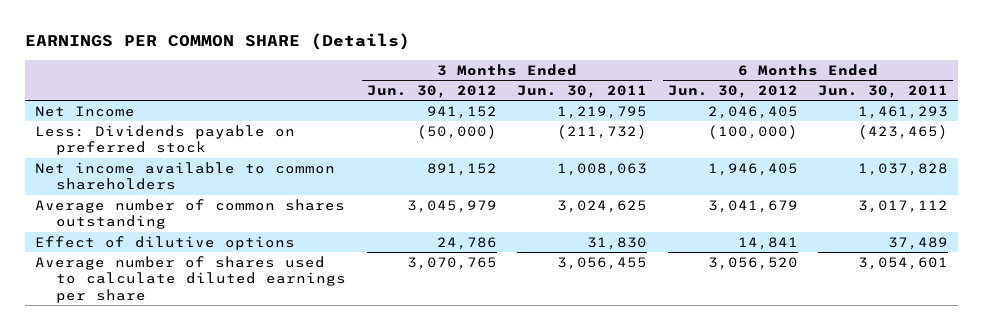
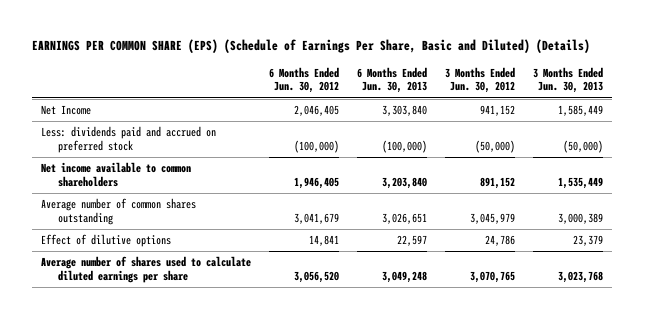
- EARNINGS PER COMMON SHARE (Details)
+ EARNINGS PER COMMON SHARE (EPS) (Schedule of Earnings Per Share, Basic and Diluted) (Details)
- | 3 Months Ended Jun. 30, 2012 | 3 Months Ended Jun. 30, 2011 | 6 Months Ended Jun. 30, 2012 | 6 Months Ended Jun. 30, 2011
+ | 6 Months Ended Jun. 30, 2012 | 6 Months Ended Jun. 30, 2013 | 3 Months Ended Jun. 30, 2012 | 3 Months Ended Jun. 30, 2013
- Less: Dividends payable on preferred stock | (50,000) | (211,732) | (100,000) | (423,465)
+ Less: dividends paid and accrued on preferred stock | (100,000) | (100,000) | (50,000) | (50,000)

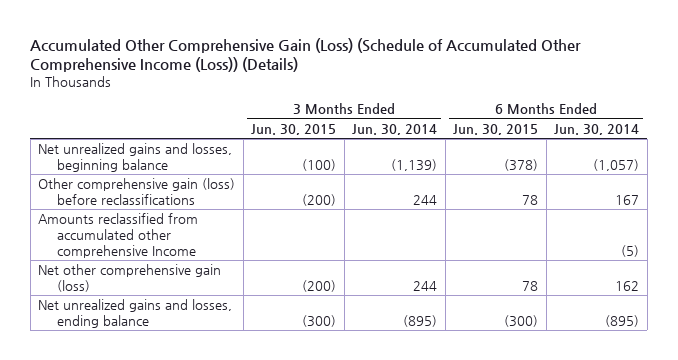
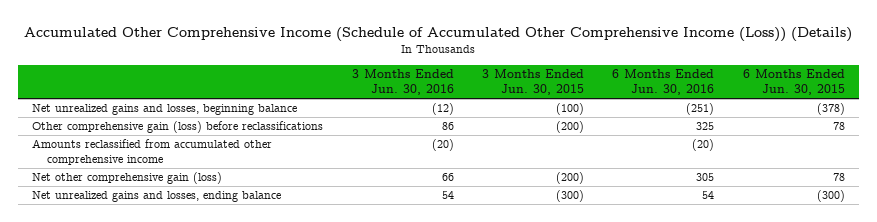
- Accumulated Other Comprehensive Gain (Loss) (Schedule of Accumulated Other Comprehensive Income (Loss)) (Details)
+ Accumulated Other Comprehensive Income (Schedule of Accumulated Other Comprehensive Income (Loss)) (Details)
- | 3 Months Ended Jun. 30, 2015 | 3 Months Ended Jun. 30, 2014 | 6 Months Ended Jun. 30, 2015 | 6 Months Ended Jun. 30, 2014
+ | 3 Months Ended Jun. 30, 2016 | 3 Months Ended Jun. 30, 2015 | 6 Months Ended Jun. 30, 2016 | 6 Months Ended Jun. 30, 2015
- Amounts reclassified from accumulated other comprehensive Income | | | | (5)
+ Amounts reclassified from accumulated other comprehensive income | (20) | | (20) |

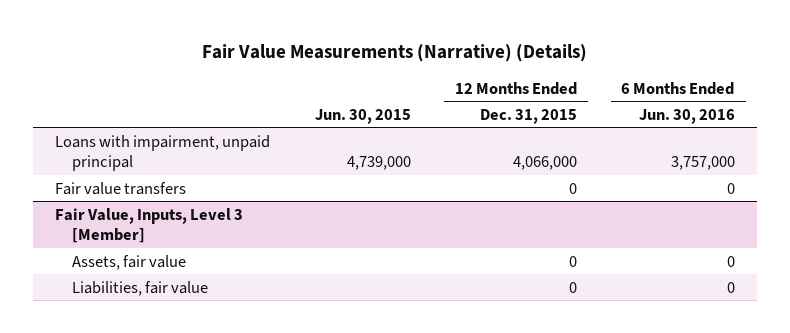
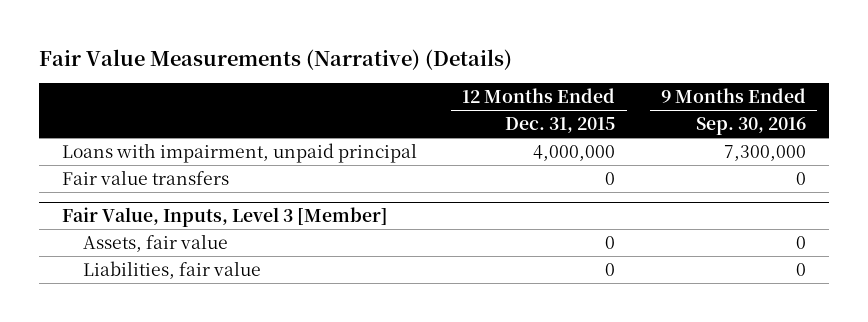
- | Jun. 30, 2015 | 12 Months Ended Dec. 31, 2015 | 6 Months Ended Jun. 30, 2016
+ | 12 Months Ended Dec. 31, 2015 | 9 Months Ended Sep. 30, 2016
- Loans with impairment, unpaid principal | 4,739,000 | 4,066,000 | 3,757,000
+ Loans with impairment, unpaid principal | 4,000,000 | 7,300,000

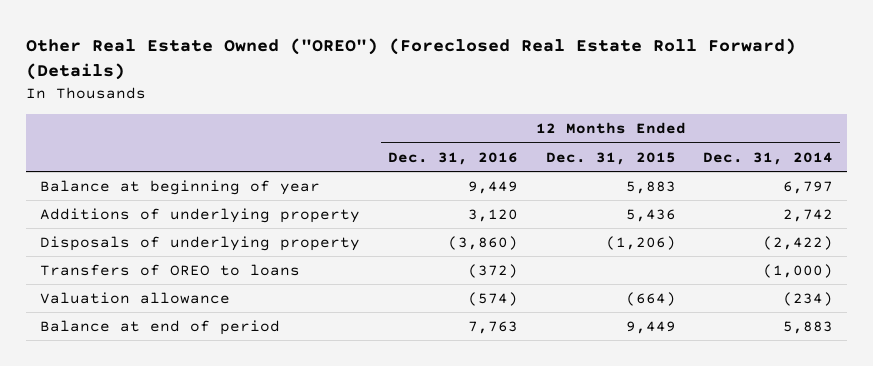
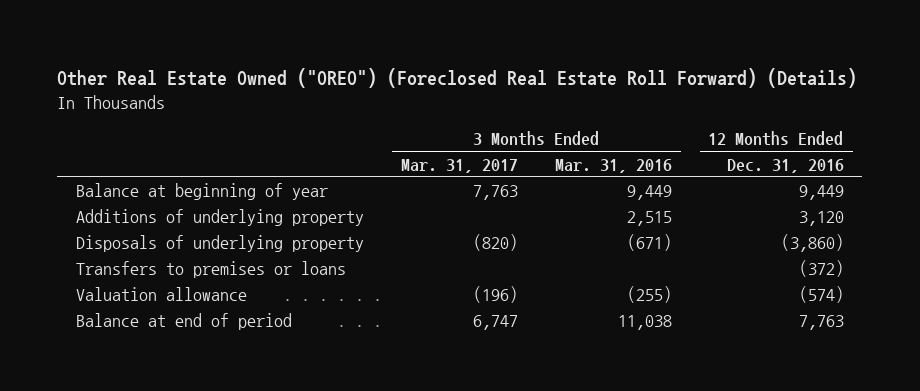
- | 12 Months Ended Dec. 31, 2016 | 12 Months Ended Dec. 31, 2015 | 12 Months Ended Dec. 31, 2014
+ | 3 Months Ended Mar. 31, 2017 | 3 Months Ended Mar. 31, 2016 | 12 Months Ended Dec. 31, 2016
- Transfers of OREO to loans | (372) | | (1,000)
+ Transfers to premises or loans | | | (372)

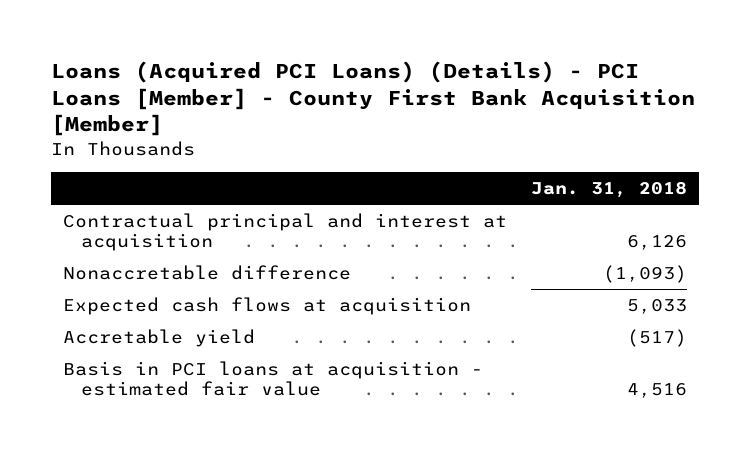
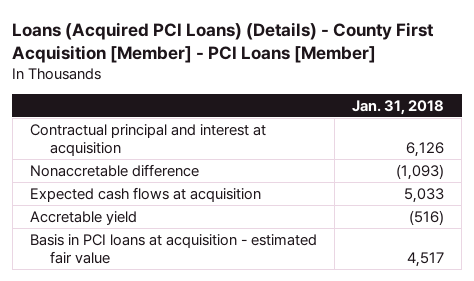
- Loans (Acquired PCI Loans) (Details) - PCI Loans [Member] - County First Bank Acquisition [Member]
+ Loans (Acquired PCI Loans) (Details) - County First Acquisition [Member] - PCI Loans [Member]
- Accretable yield | (517)
- Basis in PCI loans at acquisition - estimated fair value | 4,516
+ Accretable yield | (516)
+ Basis in PCI loans at acquisition - estimated fair value | 4,517

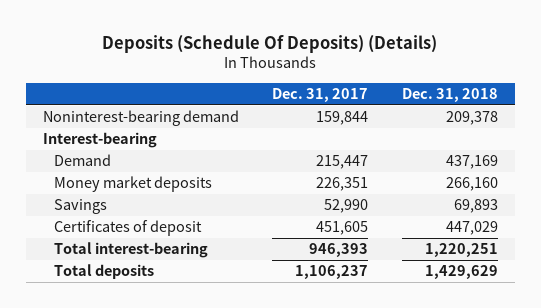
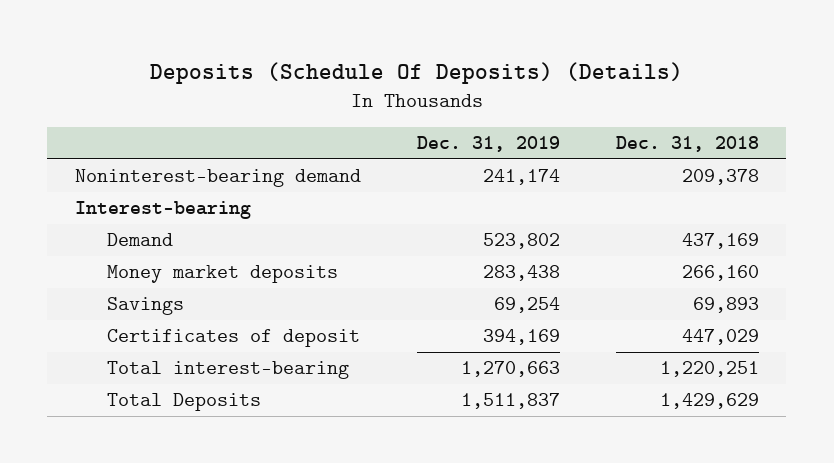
- | Dec. 31, 2017 | Dec. 31, 2018
+ | Dec. 31, 2019 | Dec. 31, 2018
- Total deposits | 1,106,237 | 1,429,629
+ Total Deposits | 1,511,837 | 1,429,629

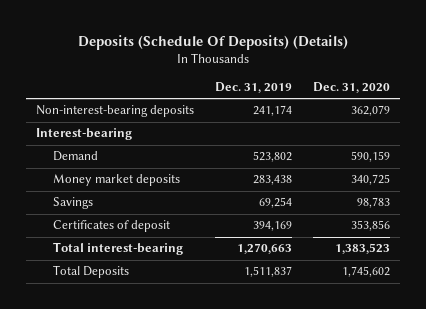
- | Dec. 31, 2019 | Dec. 31, 2018
+ | Dec. 31, 2019 | Dec. 31, 2020
- Noninterest-bearing demand | 241,174 | 209,378
+ Non-interest-bearing deposits | 241,174 | 362,079

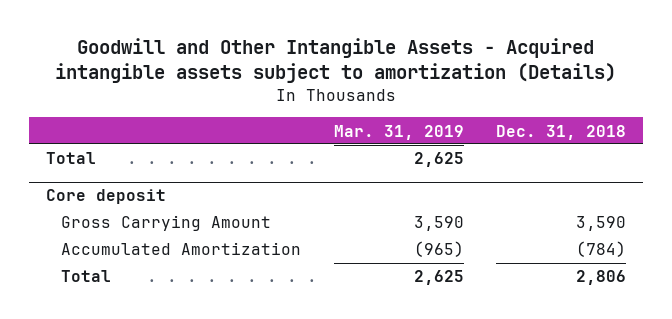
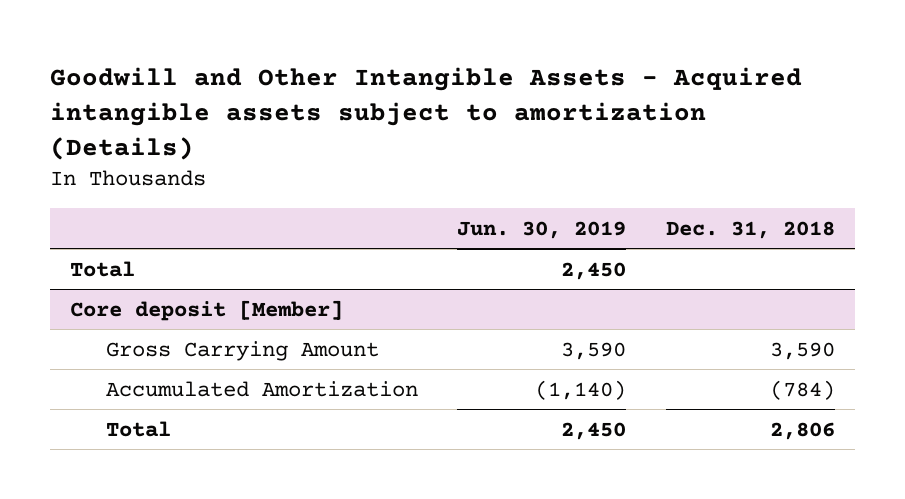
- | Mar. 31, 2019 | Dec. 31, 2018
+ | Jun. 30, 2019 | Dec. 31, 2018
- Core deposit
+ Core deposit [Member]

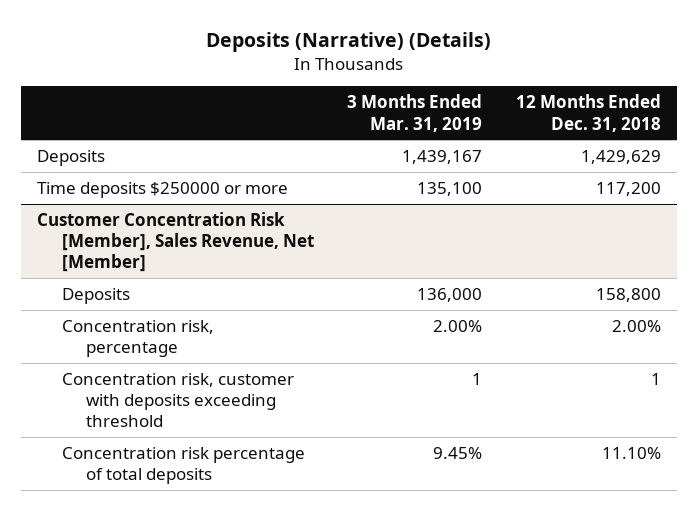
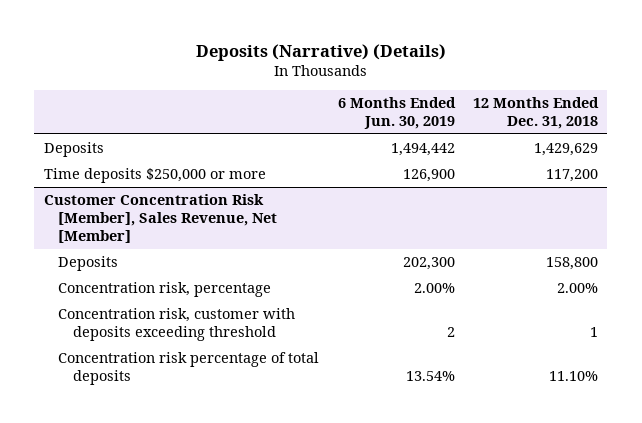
- | 3 Months Ended Mar. 31, 2019 | 12 Months Ended Dec. 31, 2018
+ | 6 Months Ended Jun. 30, 2019 | 12 Months Ended Dec. 31, 2018
- Time deposits $250000 or more | 135,100 | 117,200
+ Time deposits $250,000 or more | 126,900 | 117,200

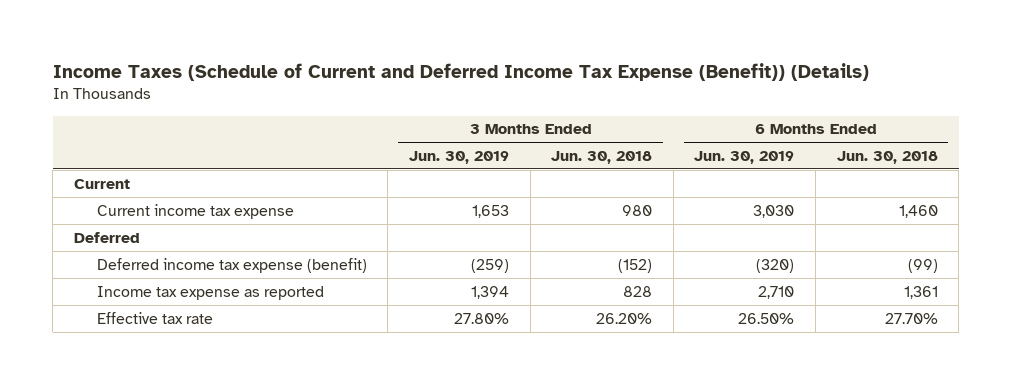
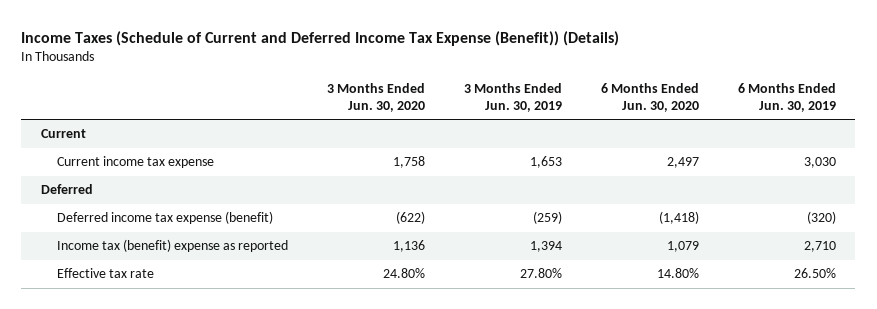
- | 3 Months Ended Jun. 30, 2019 | 3 Months Ended Jun. 30, 2018 | 6 Months Ended Jun. 30, 2019 | 6 Months Ended Jun. 30, 2018
+ | 3 Months Ended Jun. 30, 2020 | 3 Months Ended Jun. 30, 2019 | 6 Months Ended Jun. 30, 2020 | 6 Months Ended Jun. 30, 2019
- Income tax expense as reported | 1,394 | 828 | 2,710 | 1,361
+ Income tax (benefit) expense as reported | 1,136 | 1,394 | 1,079 | 2,710

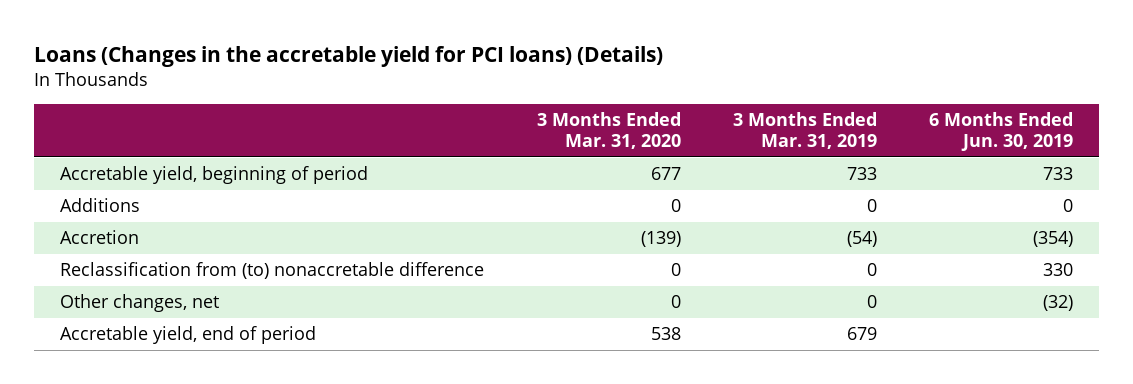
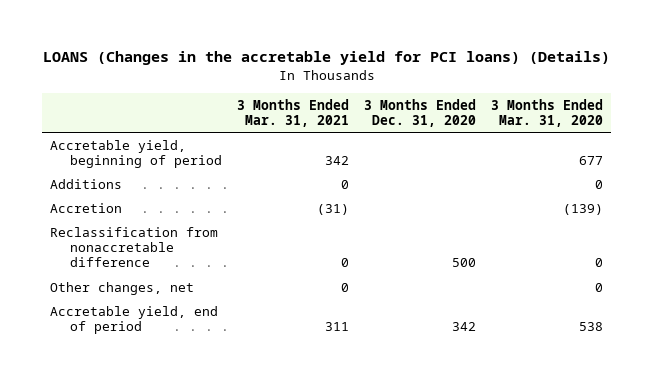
- Loans (Changes in the accretable yield for PCI loans) (Details)
+ LOANS (Changes in the accretable yield for PCI loans) (Details)
- | 3 Months Ended Mar. 31, 2020 | 3 Months Ended Mar. 31, 2019 | 6 Months Ended Jun. 30, 2019
+ | 3 Months Ended Mar. 31, 2021 | 3 Months Ended Dec. 31, 2020 | 3 Months Ended Mar. 31, 2020
- Reclassification from (to) nonaccretable difference | 0 | 0 | 330
+ Reclassification from nonaccretable difference | 0 | 500 | 0

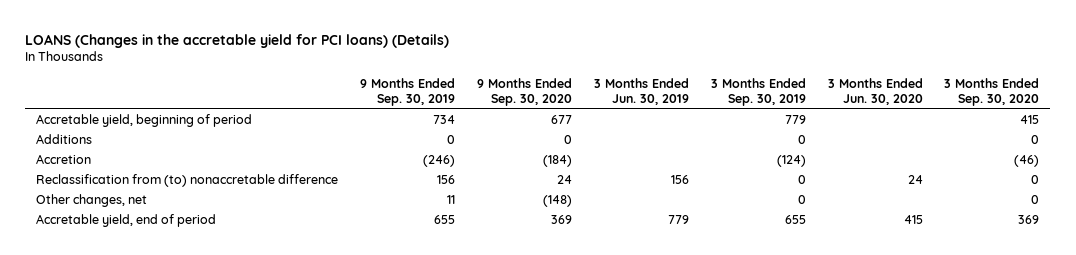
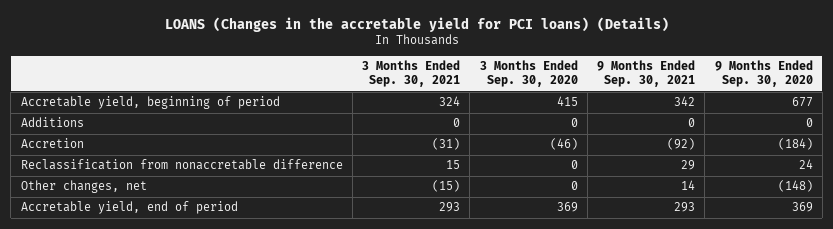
- | 9 Months Ended Sep. 30, 2019 | 9 Months Ended Sep. 30, 2020 | 3 Months Ended Jun. 30, 2019 | 3 Months Ended Sep. 30, 2019 | 3 Months Ended Jun. 30, 2020 | 3 Months Ended Sep. 30, 2020
+ | 3 Months Ended Sep. 30, 2021 | 3 Months Ended Sep. 30, 2020 | 9 Months Ended Sep. 30, 2021 | 9 Months Ended Sep. 30, 2020
- Reclassification from (to) nonaccretable difference | 156 | 24 | 156 | 0 | 24 | 0
+ Reclassification from nonaccretable difference | 15 | 0 | 29 | 24

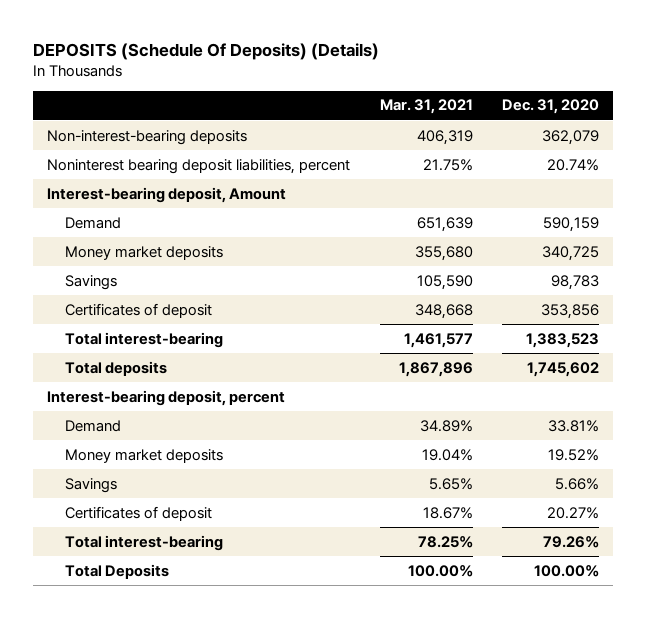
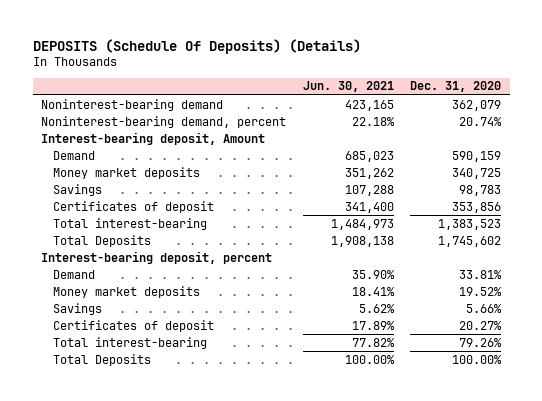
- | Mar. 31, 2021 | Dec. 31, 2020
+ | Jun. 30, 2021 | Dec. 31, 2020
- Non-interest-bearing deposits | 406,319 | 362,079
- Noninterest bearing deposit liabilities, percent | 21.75% | 20.74%
+ Noninterest-bearing demand | 423,165 | 362,079
+ Noninterest-bearing demand, percent | 22.18% | 20.74%
- Total deposits | 1,867,896 | 1,745,602
+ Total Deposits | 1,908,138 | 1,745,602

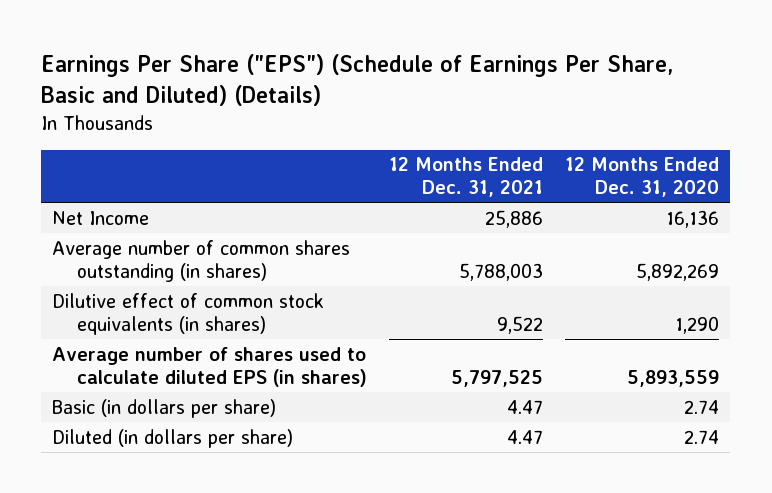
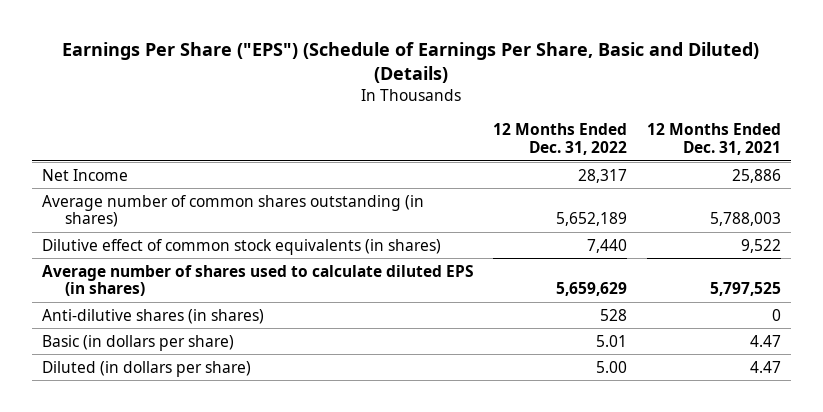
- | 12 Months Ended Dec. 31, 2021 | 12 Months Ended Dec. 31, 2020
+ | 12 Months Ended Dec. 31, 2022 | 12 Months Ended Dec. 31, 2021
+ Anti-dilutive shares (in shares) | 528 | 0

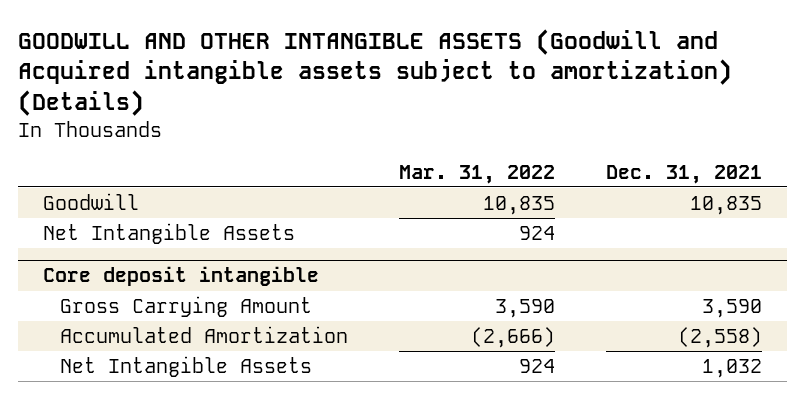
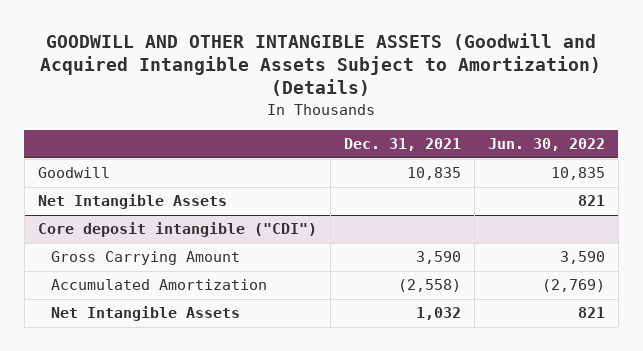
- GOODWILL AND OTHER INTANGIBLE ASSETS (Goodwill and Acquired intangible assets subject to amortization) (Details)
+ GOODWILL AND OTHER INTANGIBLE ASSETS (Goodwill and Acquired Intangible Assets Subject to Amortization) (Details)
- | Mar. 31, 2022 | Dec. 31, 2021
+ | Dec. 31, 2021 | Jun. 30, 2022
- Core deposit intangible
+ Core deposit intangible ("CDI")

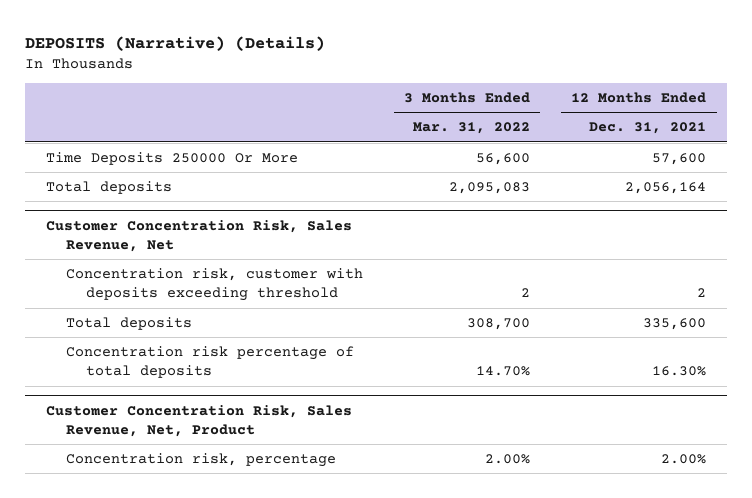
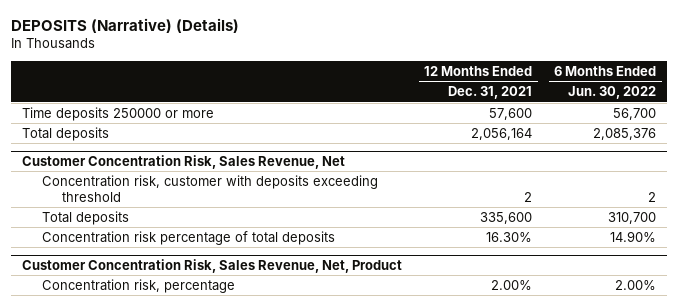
- | 3 Months Ended Mar. 31, 2022 | 12 Months Ended Dec. 31, 2021
+ | 12 Months Ended Dec. 31, 2021 | 6 Months Ended Jun. 30, 2022
- Time Deposits 250000 Or More | 56,600 | 57,600
+ Time deposits 250000 or more | 57,600 | 56,700

